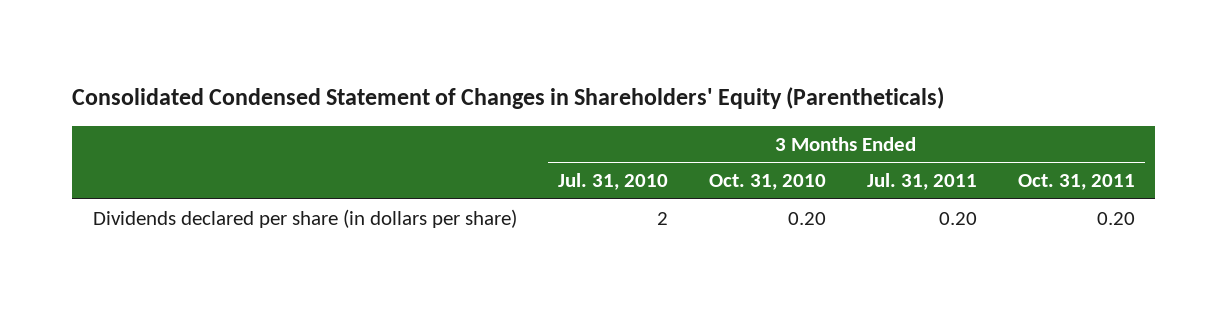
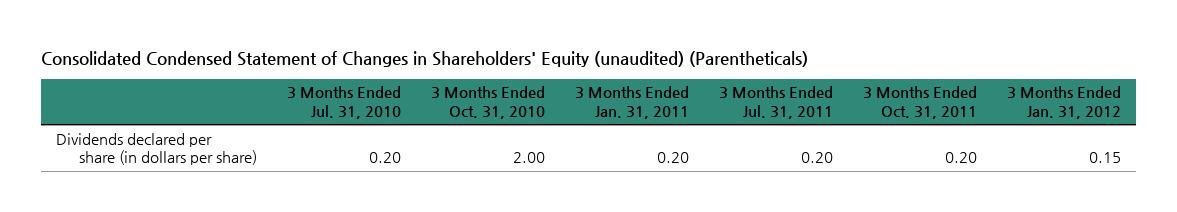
- Consolidated Condensed Statement of Changes in Shareholders' Equity (Parentheticals)
+ Consolidated Condensed Statement of Changes in Shareholders' Equity (unaudited) (Parentheticals)
- | 3 Months Ended Jul. 31, 2010 | 3 Months Ended Oct. 31, 2010 | 3 Months Ended Jul. 31, 2011 | 3 Months Ended Oct. 31, 2011
+ | 3 Months Ended Jul. 31, 2010 | 3 Months Ended Oct. 31, 2010 | 3 Months Ended Jan. 31, 2011 | 3 Months Ended Jul. 31, 2011 | 3 Months Ended Oct. 31, 2011 | 3 Months Ended Jan. 31, 2012
- Dividends declared per share (in dollars per share) | 2 | 0.20 | 0.20 | 0.20
+ Dividends declared per share (in dollars per share) | 0.20 | 2.00 | 0.20 | 0.20 | 0.20 | 0.15

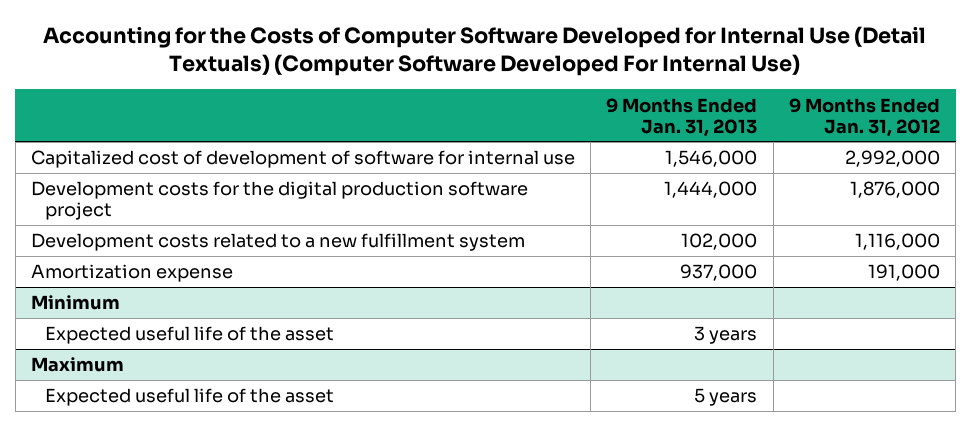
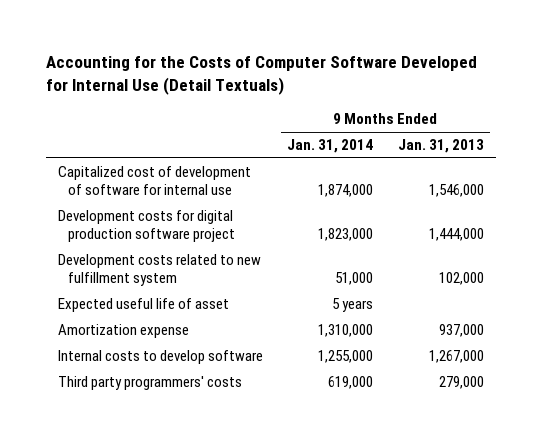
- Accounting for the Costs of Computer Software Developed for Internal Use (Detail Textuals) (Computer Software Developed For Internal Use)
+ Accounting for the Costs of Computer Software Developed for Internal Use (Detail Textuals)
- | 9 Months Ended Jan. 31, 2013 | 9 Months Ended Jan. 31, 2012
+ | 9 Months Ended Jan. 31, 2014 | 9 Months Ended Jan. 31, 2013
- Development costs for the digital production software project | 1,444,000 | 1,876,000
- Development costs related to a new fulfillment system | 102,000 | 1,116,000
+ Development costs for digital production software project | 1,823,000 | 1,444,000
+ Development costs related to new fulfillment system | 51,000 | 102,000
+ Expected useful life of asset | 5 years |
- Minimum
- Expected useful life of the asset | 3 years |
- Maximum
- Expected useful life of the asset | 5 years |
+ Internal costs to develop software | 1,255,000 | 1,267,000
+ Third party programmers' costs | 619,000 | 279,000

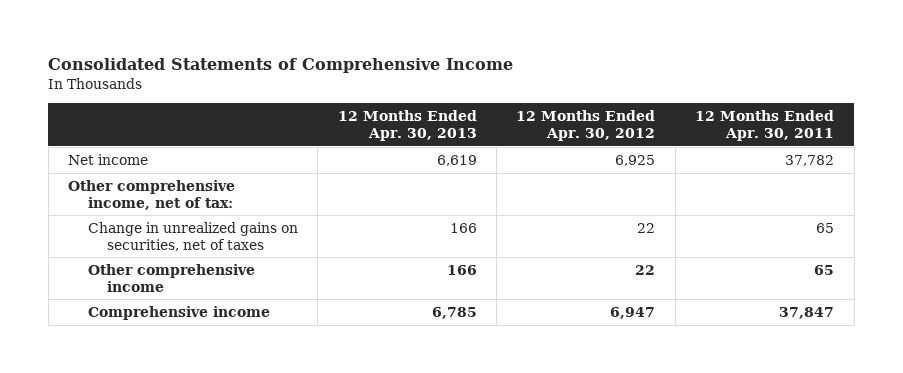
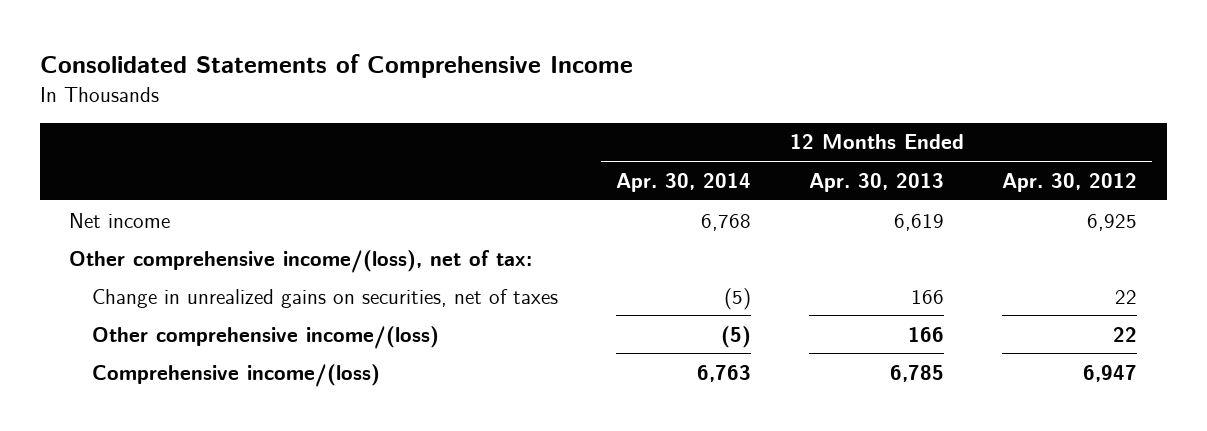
- | 12 Months Ended Apr. 30, 2013 | 12 Months Ended Apr. 30, 2012 | 12 Months Ended Apr. 30, 2011
+ | 12 Months Ended Apr. 30, 2014 | 12 Months Ended Apr. 30, 2013 | 12 Months Ended Apr. 30, 2012
- Other comprehensive income, net of tax:
+ Other comprehensive income/(loss), net of tax:
- Other comprehensive income | 166 | 22 | 65
- Comprehensive income | 6,785 | 6,947 | 37,847
+ Other comprehensive income/(loss) | (5) | 166 | 22
+ Comprehensive income/(loss) | 6,763 | 6,785 | 6,947

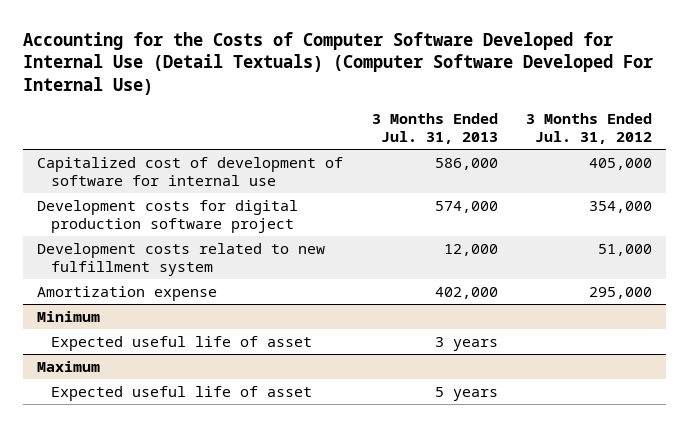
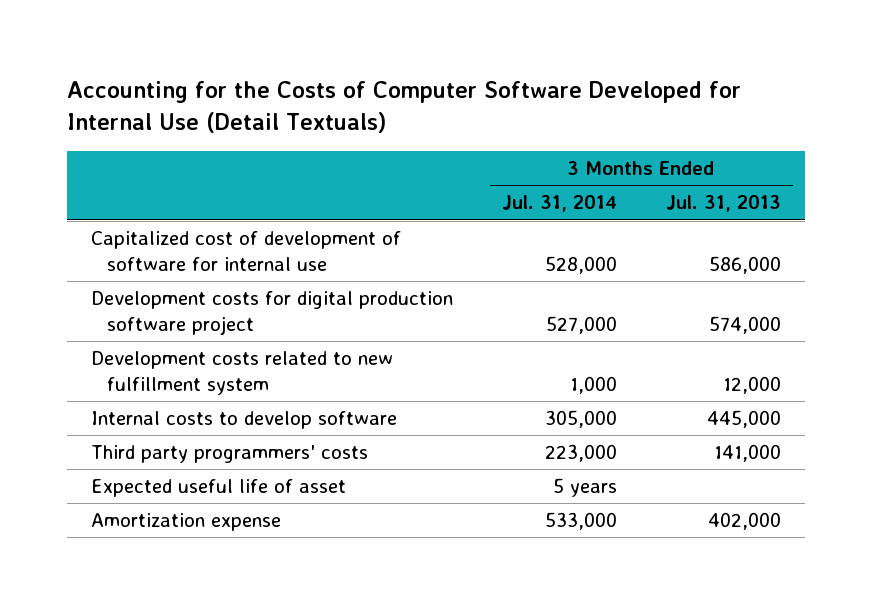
- Accounting for the Costs of Computer Software Developed for Internal Use (Detail Textuals) (Computer Software Developed For Internal Use)
+ Accounting for the Costs of Computer Software Developed for Internal Use (Detail Textuals)
- | 3 Months Ended Jul. 31, 2013 | 3 Months Ended Jul. 31, 2012
+ | 3 Months Ended Jul. 31, 2014 | 3 Months Ended Jul. 31, 2013
+ Internal costs to develop software | 305,000 | 445,000
+ Third party programmers' costs | 223,000 | 141,000
+ Expected useful life of asset | 5 years |
- Minimum
- Expected useful life of asset | 3 years |
- Maximum
- Expected useful life of asset | 5 years |

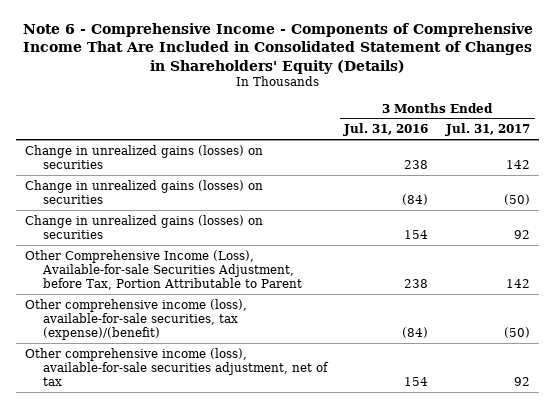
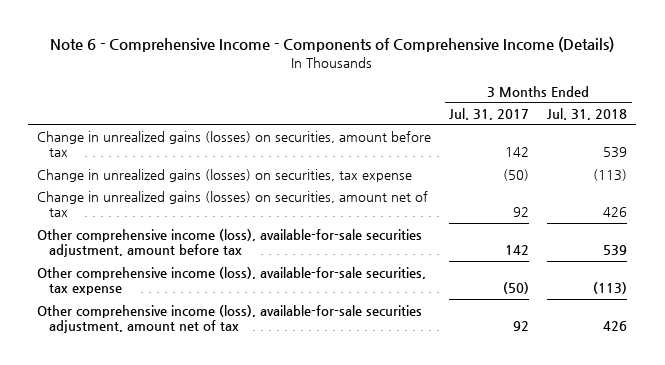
- Note 6 - Comprehensive Income - Components of Comprehensive Income That Are Included in Consolidated Statement of Changes in Shareholders' Equity (Details)
+ Note 6 - Comprehensive Income - Components of Comprehensive Income (Details)
- | 3 Months Ended Jul. 31, 2016 | 3 Months Ended Jul. 31, 2017
+ | 3 Months Ended Jul. 31, 2017 | 3 Months Ended Jul. 31, 2018
- Change in unrealized gains (losses) on securities | 238 | 142
- Change in unrealized gains (losses) on securities | (84) | (50)
- Change in unrealized gains (losses) on securities | 154 | 92
- Other Comprehensive Income (Loss), Available-for-sale Securities Adjustment, before Tax, Portion Attributable to Parent | 238 | 142
- Other comprehensive income (loss), available-for-sale securities, tax (expense)/(benefit) | (84) | (50)
- Other comprehensive income (loss), available-for-sale securities adjustment, net of tax | 154 | 92
+ Change in unrealized gains (losses) on securities, amount before tax | 142 | 539
+ Change in unrealized gains (losses) on securities, tax expense | (50) | (113)
+ Change in unrealized gains (losses) on securities, amount net of tax | 92 | 426
+ Other comprehensive income (loss), available-for-sale securities adjustment, amount before tax | 142 | 539
+ Other comprehensive income (loss), available-for-sale securities, tax expense | (50) | (113)
+ Other comprehensive income (loss), available-for-sale securities adjustment, amount net of tax | 92 | 426

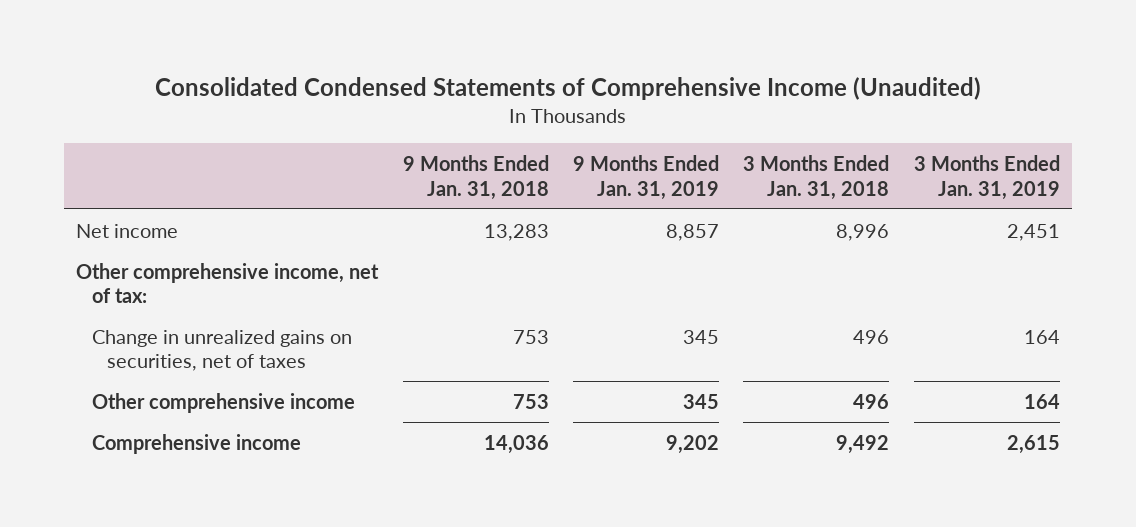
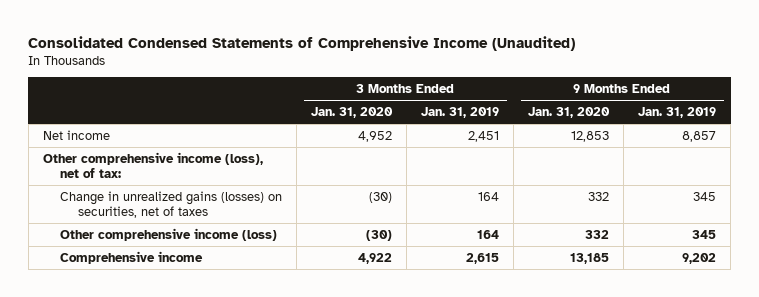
- | 9 Months Ended Jan. 31, 2018 | 9 Months Ended Jan. 31, 2019 | 3 Months Ended Jan. 31, 2018 | 3 Months Ended Jan. 31, 2019
+ | 3 Months Ended Jan. 31, 2020 | 3 Months Ended Jan. 31, 2019 | 9 Months Ended Jan. 31, 2020 | 9 Months Ended Jan. 31, 2019
- Other comprehensive income, net of tax:
- Change in unrealized gains on securities, net of taxes | 753 | 345 | 496 | 164
- Other comprehensive income | 753 | 345 | 496 | 164
+ Other comprehensive income (loss), net of tax:
+ Change in unrealized gains (losses) on securities, net of taxes | (30) | 164 | 332 | 345
+ Other comprehensive income (loss) | (30) | 164 | 332 | 345

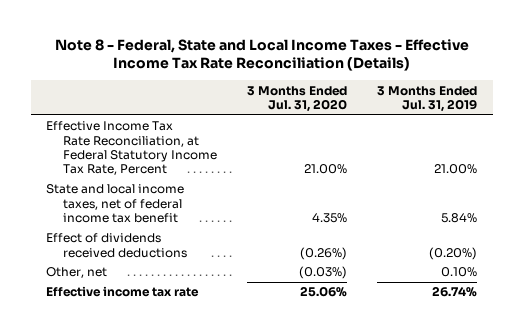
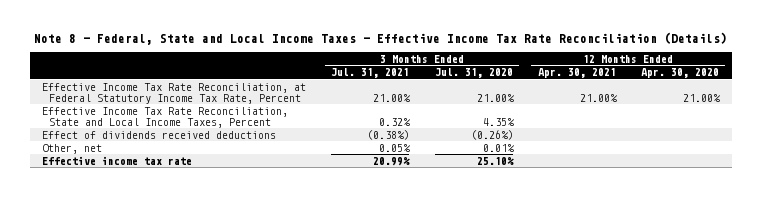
- | 3 Months Ended Jul. 31, 2020 | 3 Months Ended Jul. 31, 2019
+ | 3 Months Ended Jul. 31, 2021 | 3 Months Ended Jul. 31, 2020 | 12 Months Ended Apr. 30, 2021 | 12 Months Ended Apr. 30, 2020
- State and local income taxes, net of federal income tax benefit | 4.35% | 5.84%
+ Effective Income Tax Rate Reconciliation, State and Local Income Taxes, Percent | 0.32% | 4.35% | |
- Other, net | (0.03%) | 0.10%
- Effective income tax rate | 25.06% | 26.74%
+ Other, net | 0.05% | 0.01% | |
+ Effective income tax rate | 20.99% | 25.10% | |

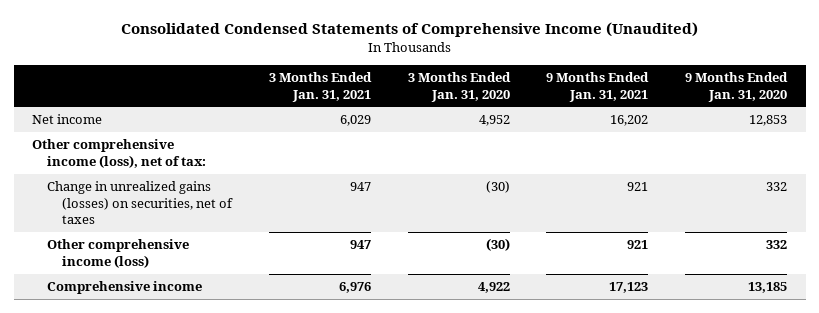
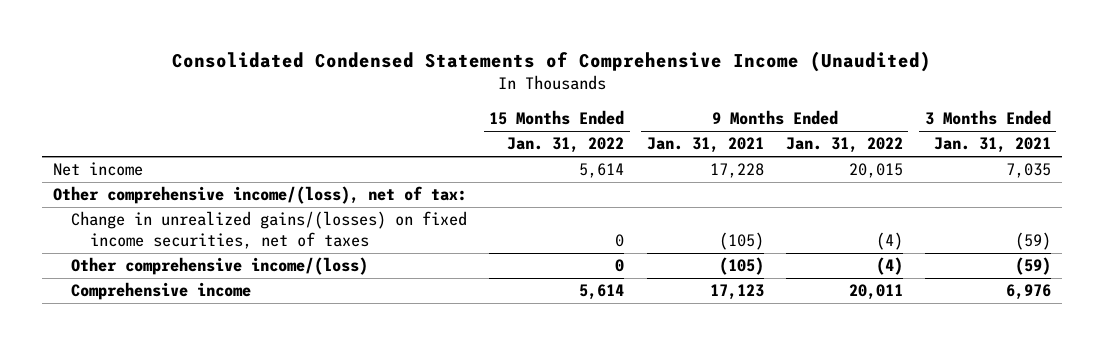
- | 3 Months Ended Jan. 31, 2021 | 3 Months Ended Jan. 31, 2020 | 9 Months Ended Jan. 31, 2021 | 9 Months Ended Jan. 31, 2020
+ | 15 Months Ended Jan. 31, 2022 | 9 Months Ended Jan. 31, 2021 | 9 Months Ended Jan. 31, 2022 | 3 Months Ended Jan. 31, 2021
- Net income | 6,029 | 4,952 | 16,202 | 12,853
- Other comprehensive income (loss), net of tax:
- Change in unrealized gains (losses) on securities, net of taxes | 947 | (30) | 921 | 332
- Other comprehensive income (loss) | 947 | (30) | 921 | 332
+ Net income | 5,614 | 17,228 | 20,015 | 7,035
+ Other comprehensive income/(loss), net of tax:
+ Change in unrealized gains/(losses) on fixed income securities, net of taxes | 0 | (105) | (4) | (59)
+ Other comprehensive income/(loss) | 0 | (105) | (4) | (59)

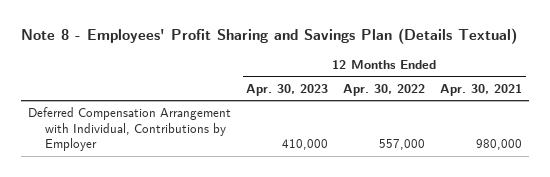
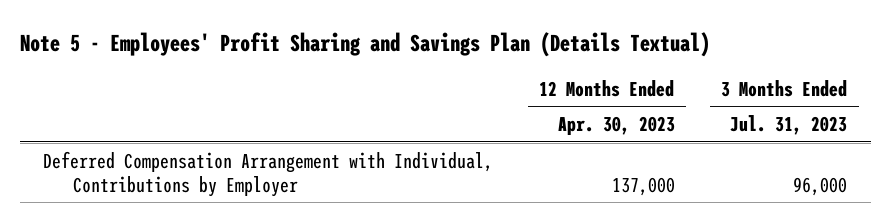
- Note 8 - Employees' Profit Sharing and Savings Plan (Details Textual)
+ Note 5 - Employees' Profit Sharing and Savings Plan (Details Textual)
- | 12 Months Ended Apr. 30, 2023 | 12 Months Ended Apr. 30, 2022 | 12 Months Ended Apr. 30, 2021
+ | 12 Months Ended Apr. 30, 2023 | 3 Months Ended Jul. 31, 2023
- Deferred Compensation Arrangement with Individual, Contributions by Employer | 410,000 | 557,000 | 980,000
+ Deferred Compensation Arrangement with Individual, Contributions by Employer | 137,000 | 96,000

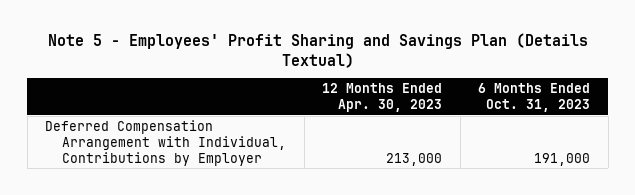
- | 12 Months Ended Apr. 30, 2023 | 3 Months Ended Jul. 31, 2023
+ | 12 Months Ended Apr. 30, 2023 | 6 Months Ended Oct. 31, 2023
- Deferred Compensation Arrangement with Individual, Contributions by Employer | 137,000 | 96,000
+ Deferred Compensation Arrangement with Individual, Contributions by Employer | 213,000 | 191,000

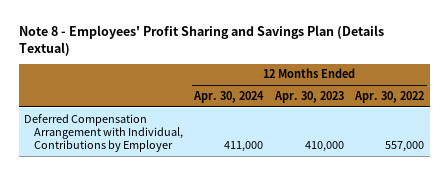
- Note 5 - Employees' Profit Sharing and Savings Plan (Details Textual)
+ Note 8 - Employees' Profit Sharing and Savings Plan (Details Textual)
- | 12 Months Ended Apr. 30, 2023 | 6 Months Ended Oct. 31, 2023
+ | 12 Months Ended Apr. 30, 2024 | 12 Months Ended Apr. 30, 2023 | 12 Months Ended Apr. 30, 2022
- Deferred Compensation Arrangement with Individual, Contributions by Employer | 213,000 | 191,000
+ Deferred Compensation Arrangement with Individual, Contributions by Employer | 411,000 | 410,000 | 557,000

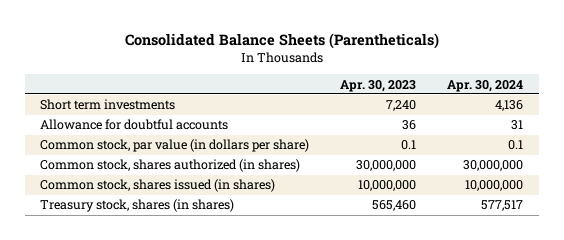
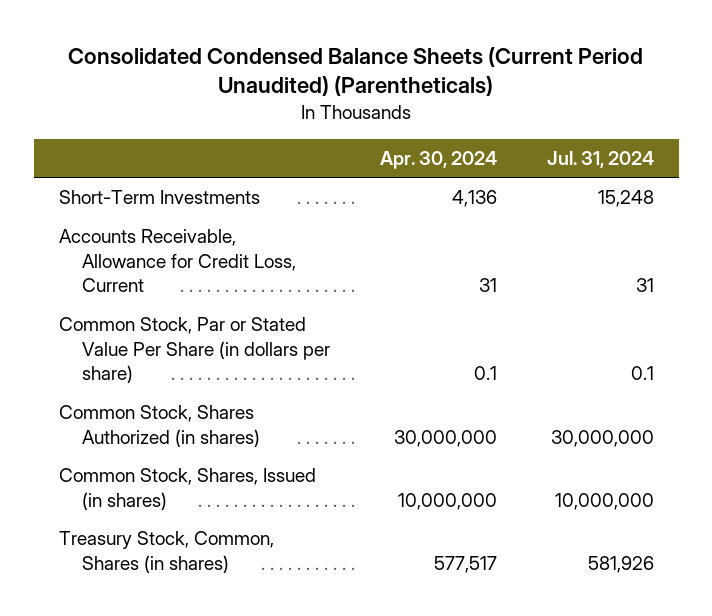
- Consolidated Balance Sheets (Parentheticals)
+ Consolidated Condensed Balance Sheets (Current Period Unaudited) (Parentheticals)
- | Apr. 30, 2023 | Apr. 30, 2024
+ | Apr. 30, 2024 | Jul. 31, 2024
- Short term investments | 7,240 | 4,136
- Allowance for doubtful accounts | 36 | 31
- Common stock, par value (in dollars per share) | 0.1 | 0.1
- Common stock, shares authorized (in shares) | 30,000,000 | 30,000,000
- Common stock, shares issued (in shares) | 10,000,000 | 10,000,000
- Treasury stock, shares (in shares) | 565,460 | 577,517
+ Short-Term Investments | 4,136 | 15,248
+ Accounts Receivable, Allowance for Credit Loss, Current | 31 | 31
+ Common Stock, Par or Stated Value Per Share (in dollars per share) | 0.1 | 0.1
+ Common Stock, Shares Authorized (in shares) | 30,000,000 | 30,000,000
+ Common Stock, Shares, Issued (in shares) | 10,000,000 | 10,000,000
+ Treasury Stock, Common, Shares (in shares) | 577,517 | 581,926

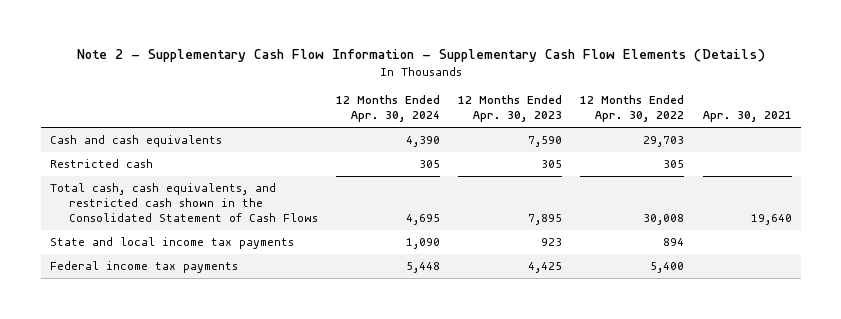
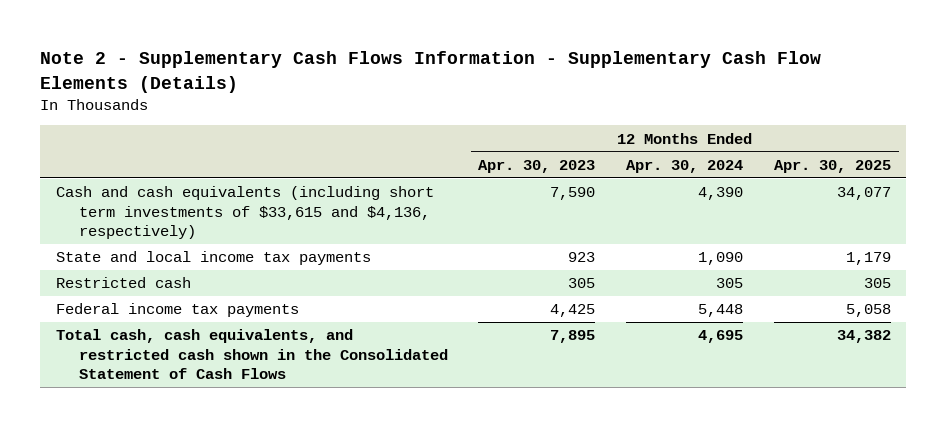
- Note 2 - Supplementary Cash Flow Information - Supplementary Cash Flow Elements (Details)
+ Note 2 - Supplementary Cash Flows Information - Supplementary Cash Flow Elements (Details)
- | 12 Months Ended Apr. 30, 2024 | 12 Months Ended Apr. 30, 2023 | 12 Months Ended Apr. 30, 2022 | Apr. 30, 2021
+ | 12 Months Ended Apr. 30, 2023 | 12 Months Ended Apr. 30, 2024 | 12 Months Ended Apr. 30, 2025
- Cash and cash equivalents | 4,390 | 7,590 | 29,703 |
+ Cash and cash equivalents (including short term investments of $33,615 and $4,136, respectively) | 7,590 | 4,390 | 34,077
moved down: Restricted cash | 305 | 305 | 305
moved down: Total cash, cash equivalents, and restricted cash shown in the Consolidated Statement of Cash Flows | 7,895 | 4,695 | 34,382

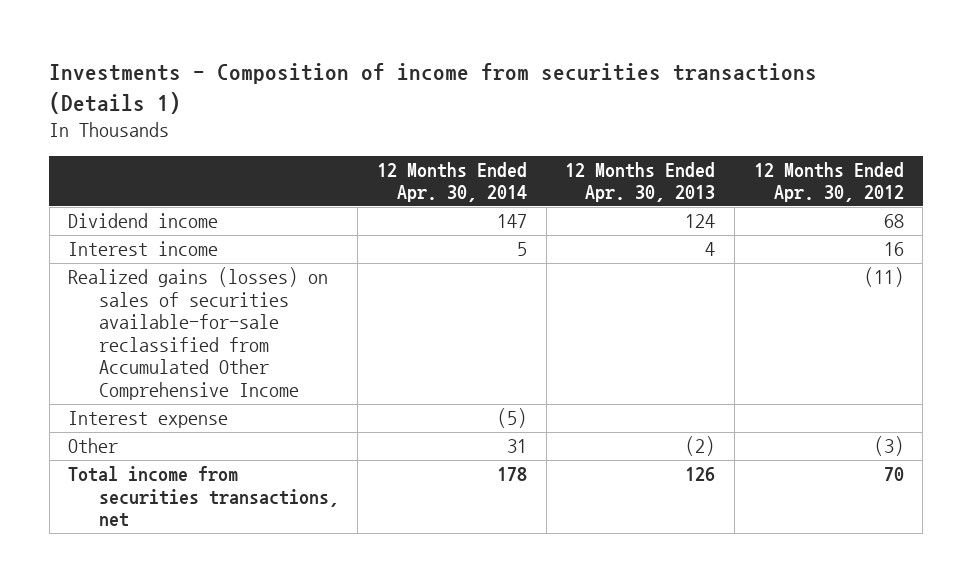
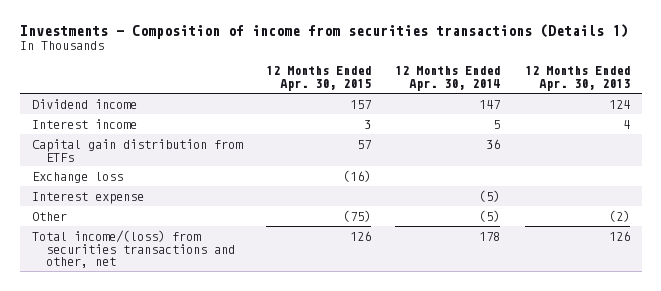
- | 12 Months Ended Apr. 30, 2014 | 12 Months Ended Apr. 30, 2013 | 12 Months Ended Apr. 30, 2012
+ | 12 Months Ended Apr. 30, 2015 | 12 Months Ended Apr. 30, 2014 | 12 Months Ended Apr. 30, 2013
- Realized gains (losses) on sales of securities available-for-sale reclassified from Accumulated Other Comprehensive Income | | | (11)
+ Capital gain distribution from ETFs | 57 | 36 |
+ Exchange loss | (16) | |
- Other | 31 | (2) | (3)
- Total income from securities transactions, net | 178 | 126 | 70
+ Other | (75) | (5) | (2)
+ Total income/(loss) from securities transactions and other, net | 126 | 178 | 126

